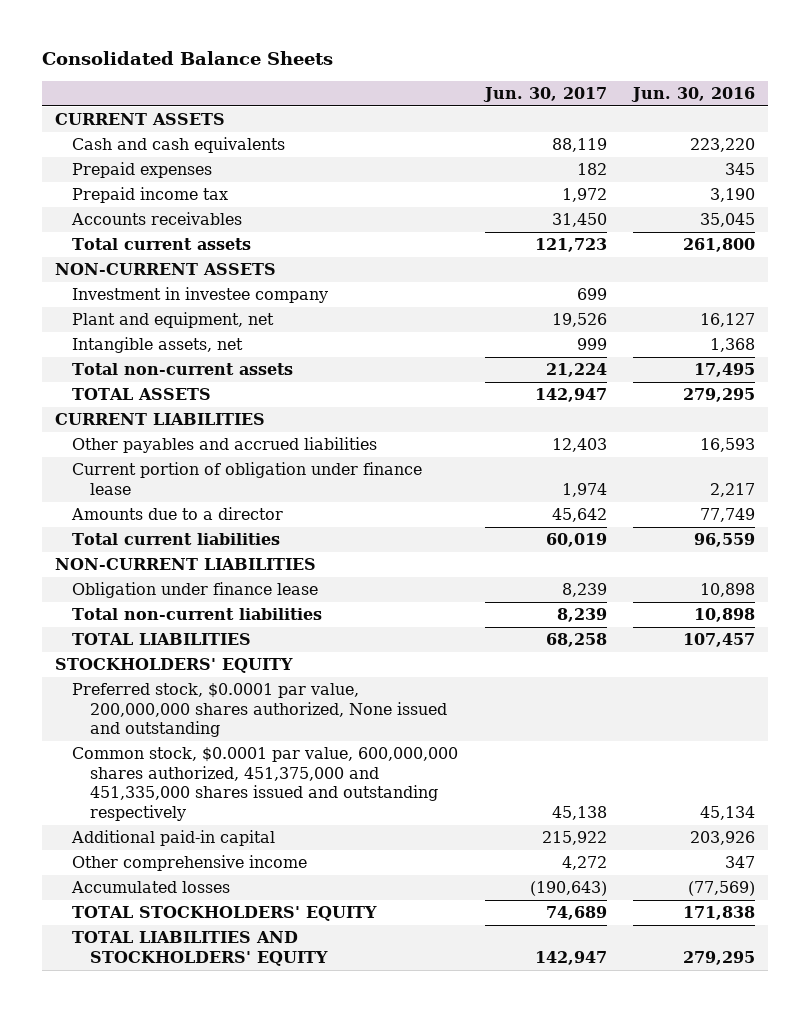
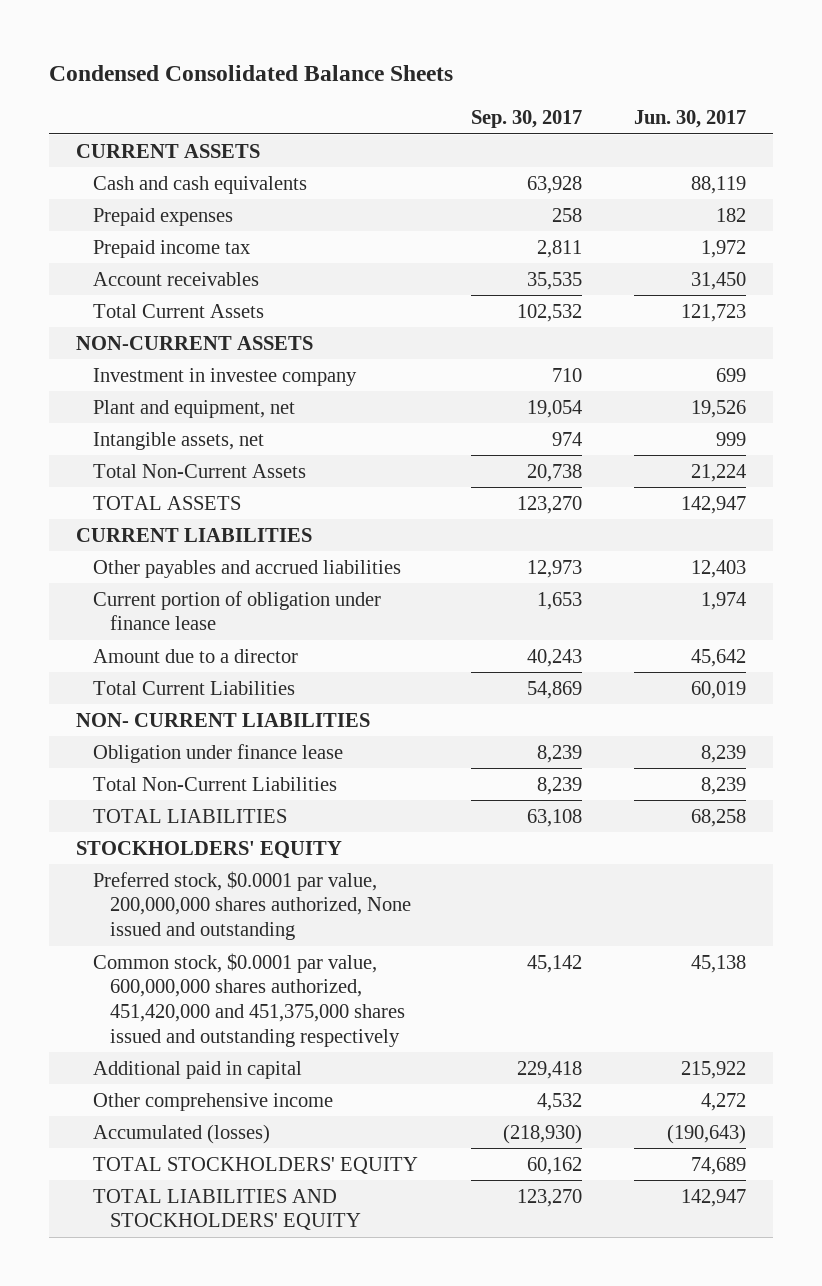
- Consolidated Balance Sheets
+ Condensed Consolidated Balance Sheets
- | Jun. 30, 2017 | Jun. 30, 2016
+ | Sep. 30, 2017 | Jun. 30, 2017
- Accounts receivables | 31,450 | 35,045
- Total current assets | 121,723 | 261,800
+ Account receivables | 35,535 | 31,450
+ Total Current Assets | 102,532 | 121,723
- Total non-current assets | 21,224 | 17,495
+ Total Non-Current Assets | 20,738 | 21,224
- Amounts due to a director | 45,642 | 77,749
- Total current liabilities | 60,019 | 96,559
- NON-CURRENT LIABILITIES
+ Amount due to a director | 40,243 | 45,642
+ Total Current Liabilities | 54,869 | 60,019
+ NON- CURRENT LIABILITIES
- Total non-current liabilities | 8,239 | 10,898
+ Total Non-Current Liabilities | 8,239 | 8,239
- Common stock, $0.0001 par value, 600,000,000 shares authorized, 451,375,000 and 451,335,000 shares issued and outstanding respectively | 45,138 | 45,134
- Additional paid-in capital | 215,922 | 203,926
+ Common stock, $0.0001 par value, 600,000,000 shares authorized, 451,420,000 and 451,375,000 shares issued and outstanding respectively | 45,142 | 45,138
+ Additional paid in capital | 229,418 | 215,922
- Accumulated losses | (190,643) | (77,569)
+ Accumulated (losses) | (218,930) | (190,643)

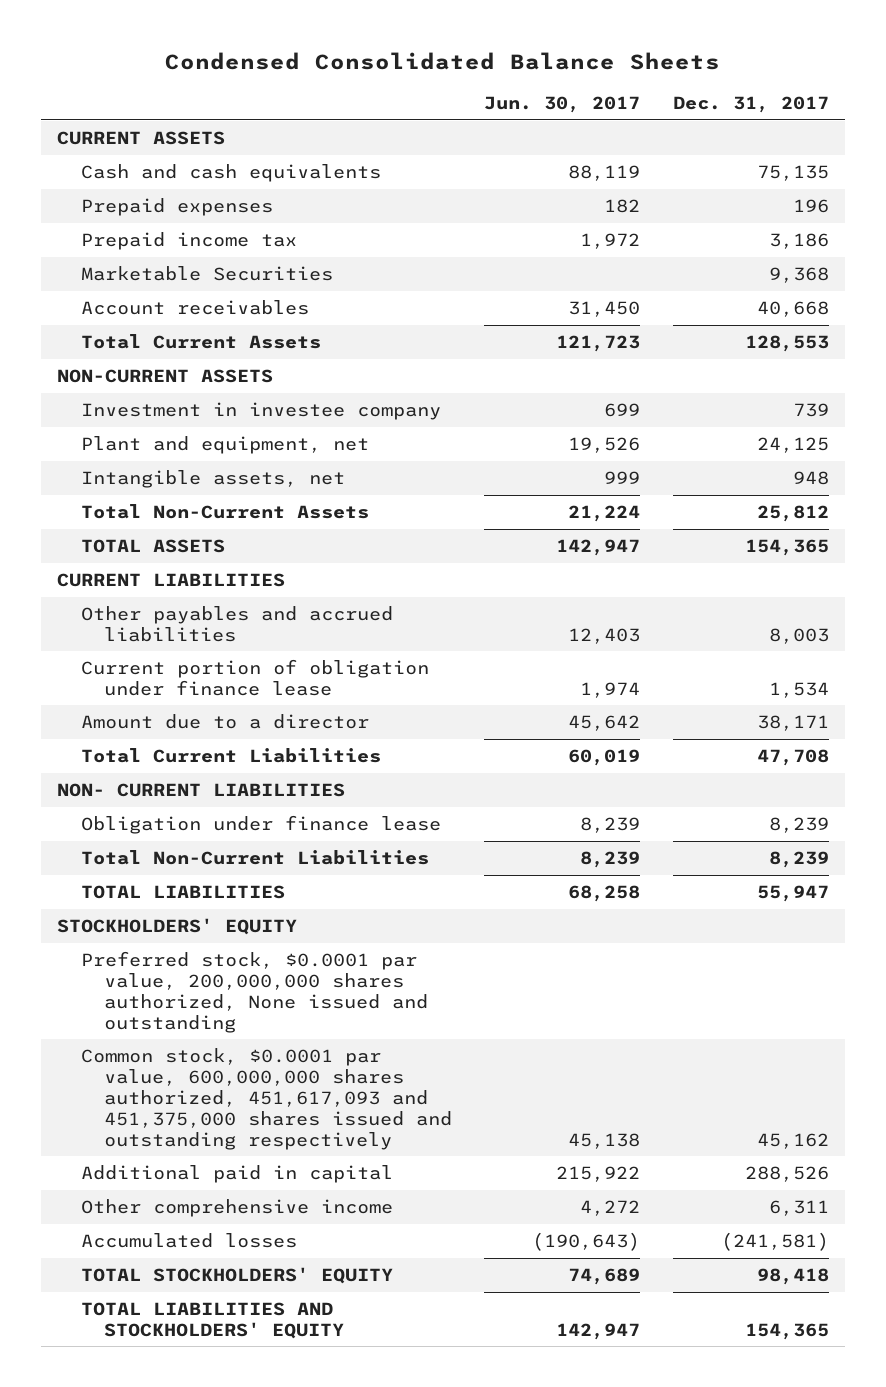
- | Sep. 30, 2017 | Jun. 30, 2017
+ | Jun. 30, 2017 | Dec. 31, 2017
+ Marketable Securities | | 9,368
- Common stock, $0.0001 par value, 600,000,000 shares authorized, 451,420,000 and 451,375,000 shares issued and outstanding respectively | 45,142 | 45,138
+ Common stock, $0.0001 par value, 600,000,000 shares authorized, 451,617,093 and 451,375,000 shares issued and outstanding respectively | 45,138 | 45,162
- Accumulated (losses) | (218,930) | (190,643)
+ Accumulated losses | (190,643) | (241,581)

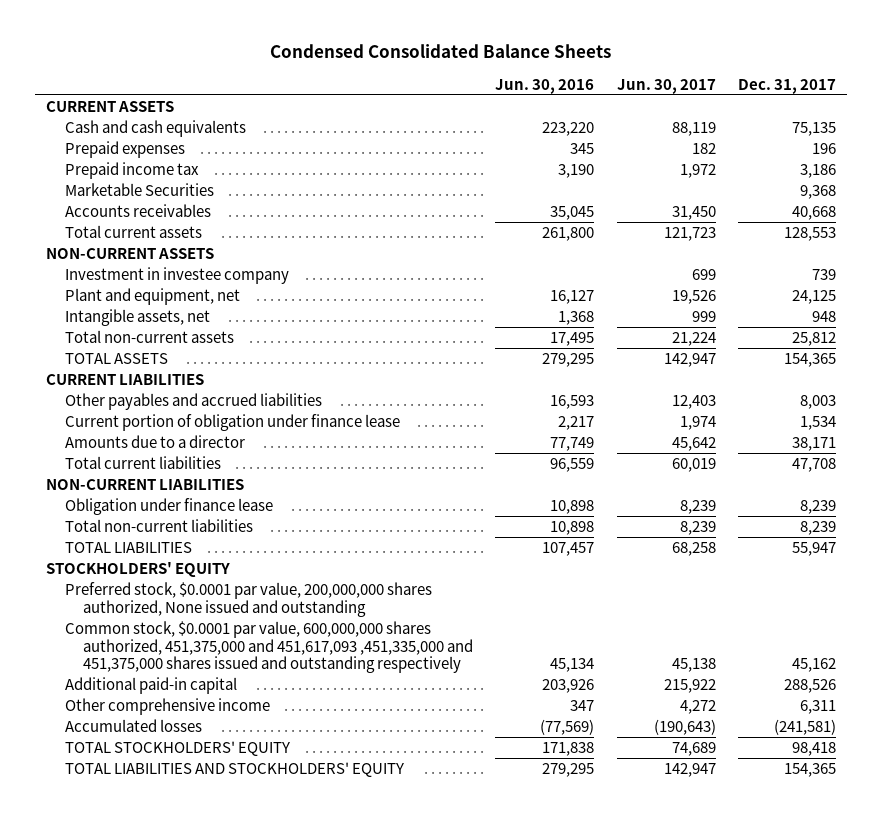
- | Jun. 30, 2017 | Dec. 31, 2017
+ | Jun. 30, 2016 | Jun. 30, 2017 | Dec. 31, 2017
- Account receivables | 31,450 | 40,668
- Total Current Assets | 121,723 | 128,553
+ Accounts receivables | 35,045 | 31,450 | 40,668
+ Total current assets | 261,800 | 121,723 | 128,553
- Total Non-Current Assets | 21,224 | 25,812
+ Total non-current assets | 17,495 | 21,224 | 25,812
- Amount due to a director | 45,642 | 38,171
- Total Current Liabilities | 60,019 | 47,708
- NON- CURRENT LIABILITIES
+ Amounts due to a director | 77,749 | 45,642 | 38,171
+ Total current liabilities | 96,559 | 60,019 | 47,708
+ NON-CURRENT LIABILITIES
- Total Non-Current Liabilities | 8,239 | 8,239
+ Total non-current liabilities | 10,898 | 8,239 | 8,239
- Common stock, $0.0001 par value, 600,000,000 shares authorized, 451,617,093 and 451,375,000 shares issued and outstanding respectively | 45,138 | 45,162
- Additional paid in capital | 215,922 | 288,526
+ Common stock, $0.0001 par value, 600,000,000 shares authorized, 451,375,000 and 451,617,093 ,451,335,000 and 451,375,000 shares issued and outstanding respectively | 45,134 | 45,138 | 45,162
+ Additional paid-in capital | 203,926 | 215,922 | 288,526

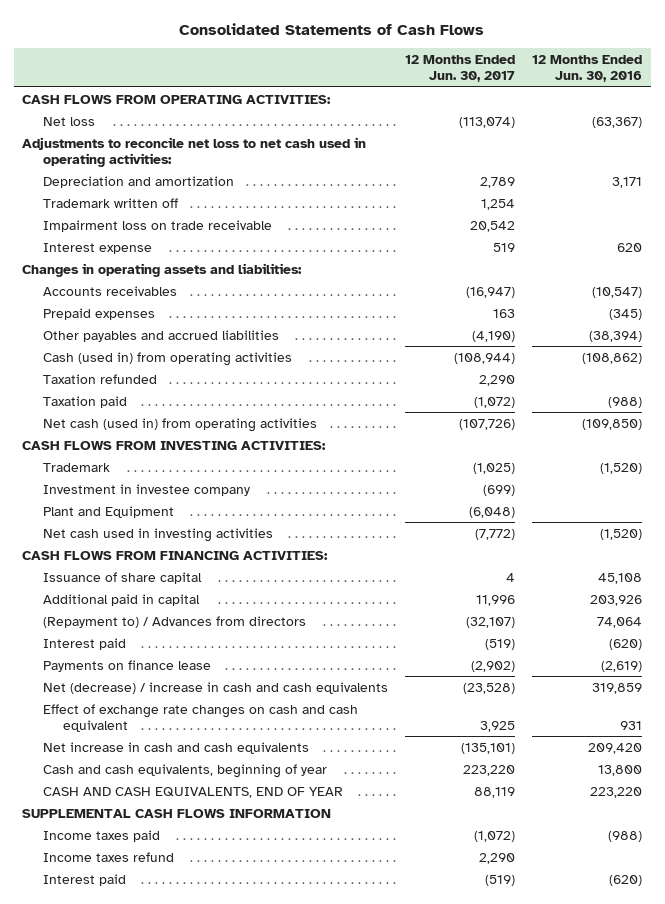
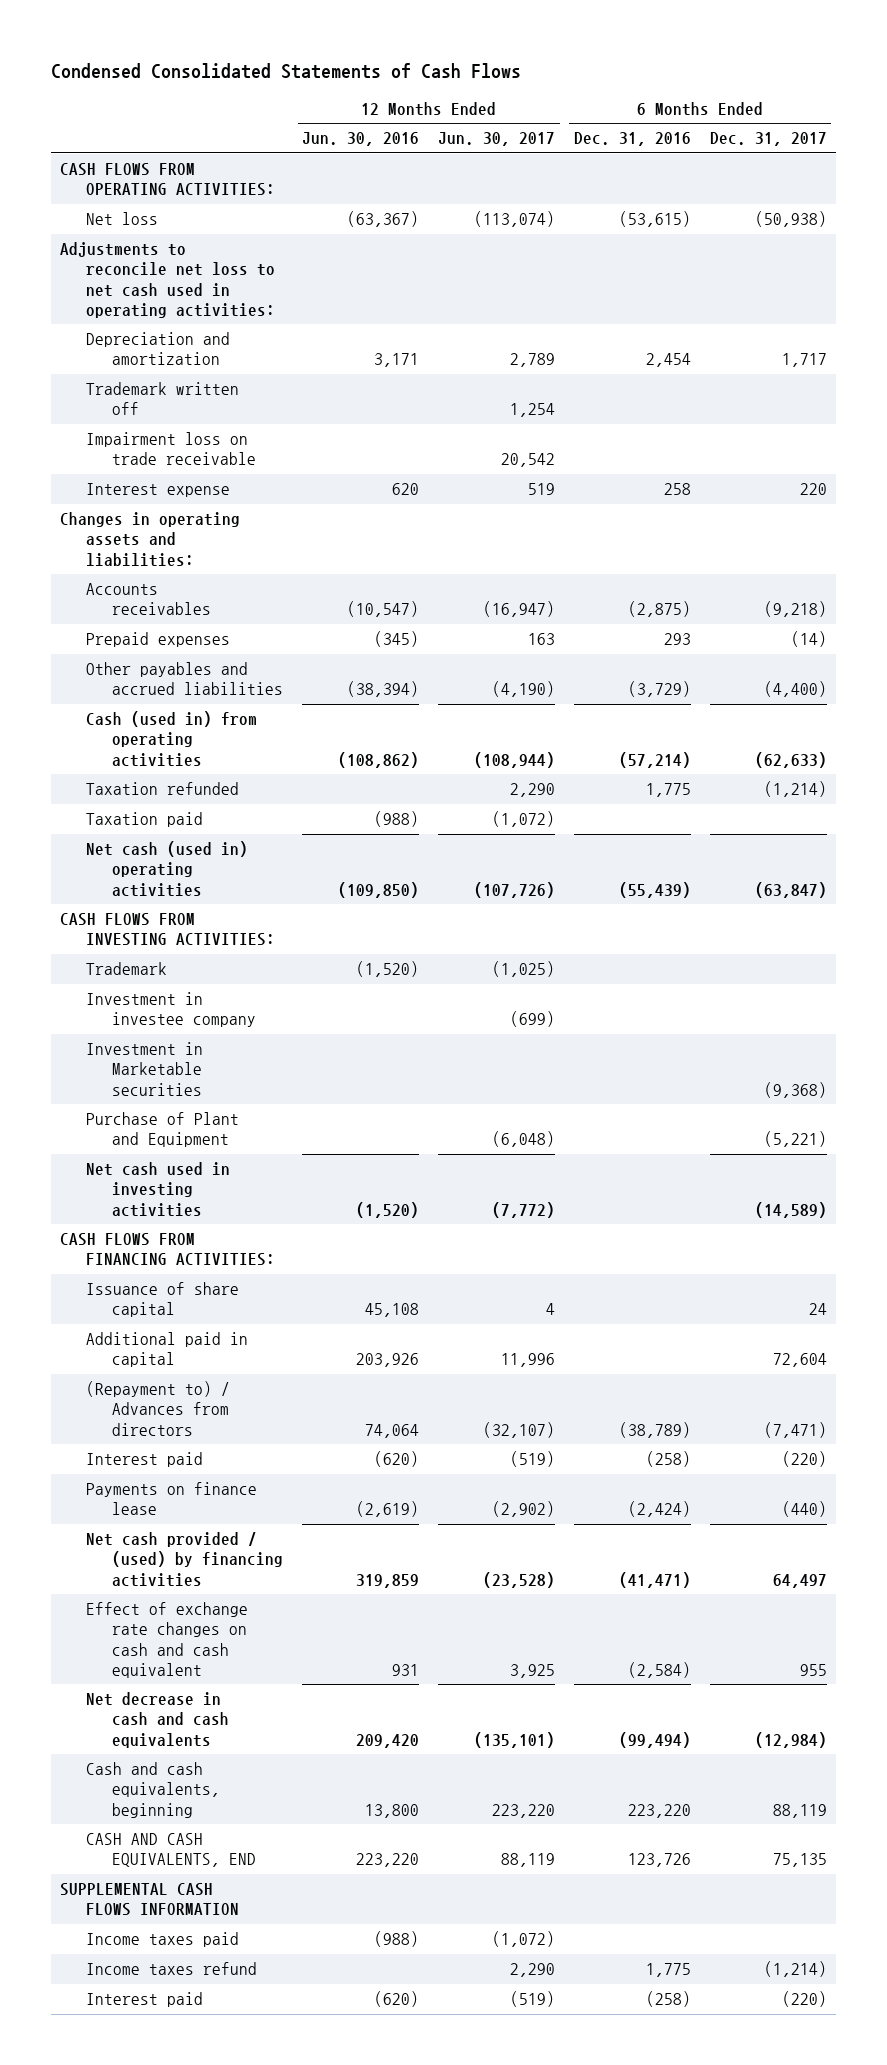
- Consolidated Statements of Cash Flows
+ Condensed Consolidated Statements of Cash Flows
- | 12 Months Ended Jun. 30, 2017 | 12 Months Ended Jun. 30, 2016
+ | 12 Months Ended Jun. 30, 2016 | 12 Months Ended Jun. 30, 2017 | 6 Months Ended Dec. 31, 2016 | 6 Months Ended Dec. 31, 2017
- Net cash (used in) from operating activities | (107,726) | (109,850)
+ Net cash (used in) operating activities | (109,850) | (107,726) | (55,439) | (63,847)
- Plant and Equipment | (6,048) |
+ Investment in Marketable securities | | | | (9,368)
+ Purchase of Plant and Equipment | | (6,048) | | (5,221)
- Net (decrease) / increase in cash and cash equivalents | (23,528) | 319,859
+ Net cash provided / (used) by financing activities | 319,859 | (23,528) | (41,471) | 64,497
- Net increase in cash and cash equivalents | (135,101) | 209,420
- Cash and cash equivalents, beginning of year | 223,220 | 13,800
- CASH AND CASH EQUIVALENTS, END OF YEAR | 88,119 | 223,220
+ Net decrease in cash and cash equivalents | 209,420 | (135,101) | (99,494) | (12,984)
+ Cash and cash equivalents, beginning | 13,800 | 223,220 | 223,220 | 88,119
+ CASH AND CASH EQUIVALENTS, END | 223,220 | 88,119 | 123,726 | 75,135

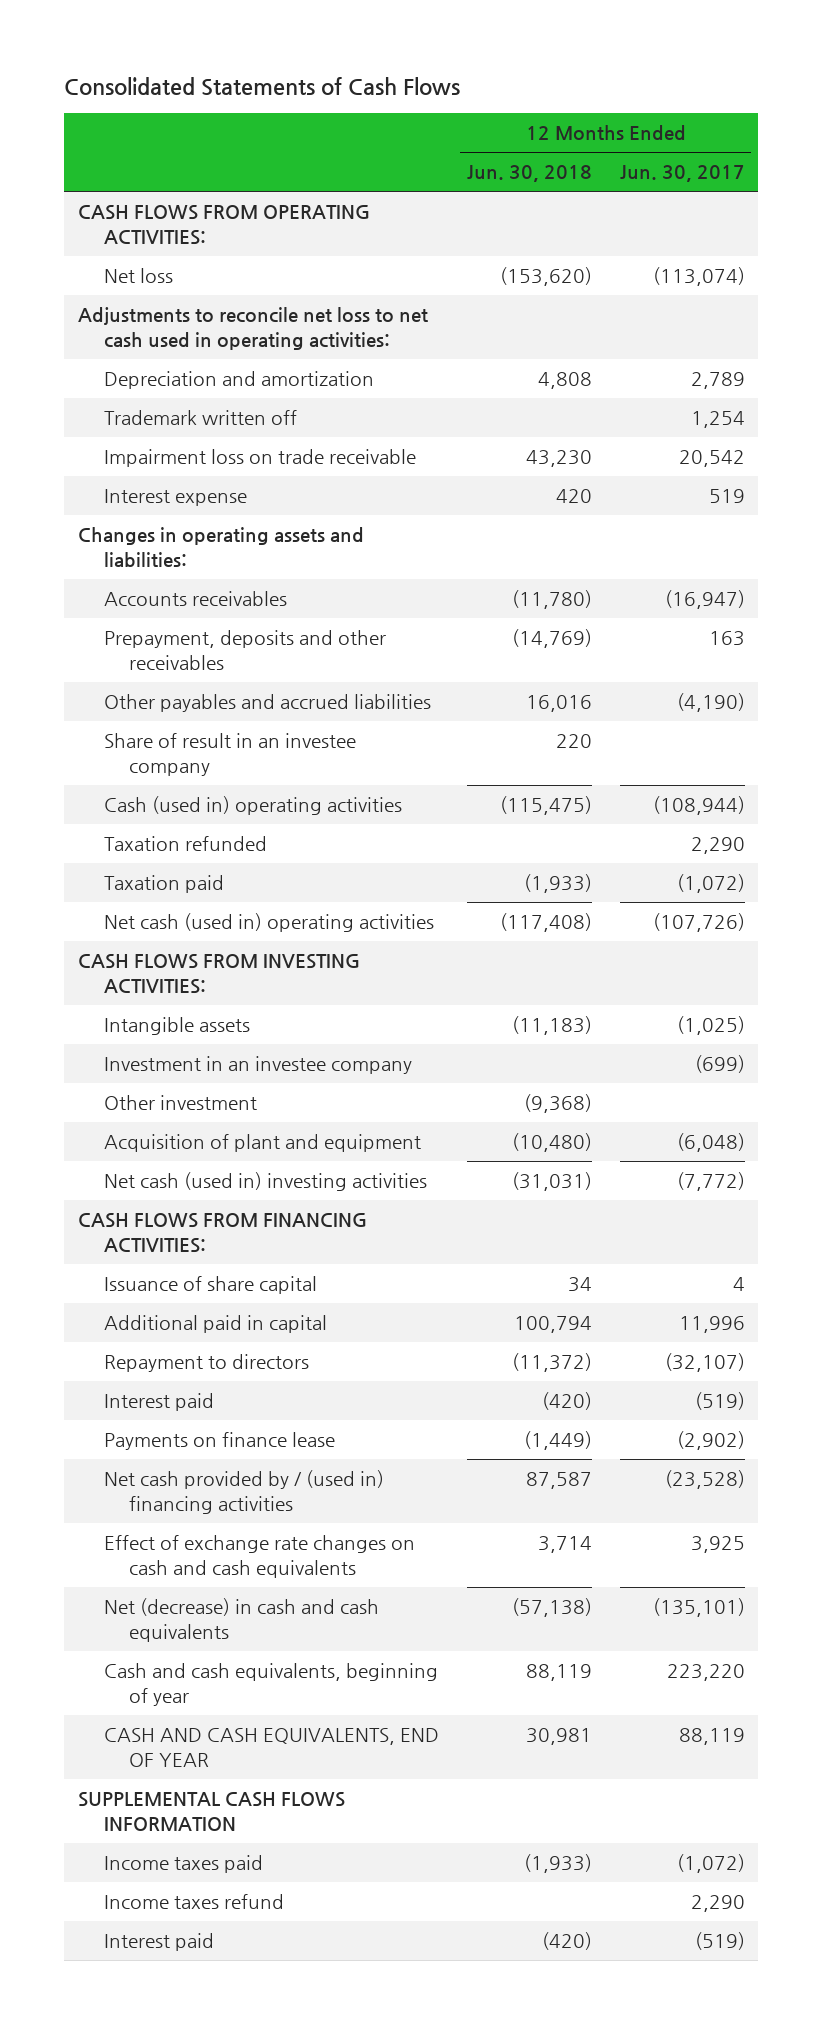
- Condensed Consolidated Statements of Cash Flows
+ Consolidated Statements of Cash Flows
- | 12 Months Ended Jun. 30, 2016 | 12 Months Ended Jun. 30, 2017 | 6 Months Ended Dec. 31, 2016 | 6 Months Ended Dec. 31, 2017
+ | 12 Months Ended Jun. 30, 2018 | 12 Months Ended Jun. 30, 2017
- Prepaid expenses | (345) | 163 | 293 | (14)
+ Prepayment, deposits and other receivables | (14,769) | 163
- Cash (used in) from operating activities | (108,862) | (108,944) | (57,214) | (62,633)
+ Share of result in an investee company | 220 |
+ Cash (used in) operating activities | (115,475) | (108,944)
- Trademark | (1,520) | (1,025) | |
- Investment in investee company | | (699) | |
- Investment in Marketable securities | | | | (9,368)
- Purchase of Plant and Equipment | | (6,048) | | (5,221)
- Net cash used in investing activities | (1,520) | (7,772) | | (14,589)
+ Intangible assets | (11,183) | (1,025)
+ Investment in an investee company | | (699)
+ Other investment | (9,368) |
+ Acquisition of plant and equipment | (10,480) | (6,048)
+ Net cash (used in) investing activities | (31,031) | (7,772)
- (Repayment to) / Advances from directors | 74,064 | (32,107) | (38,789) | (7,471)
+ Repayment to directors | (11,372) | (32,107)
- Net cash provided / (used) by financing activities | 319,859 | (23,528) | (41,471) | 64,497
- Effect of exchange rate changes on cash and cash equivalent | 931 | 3,925 | (2,584) | 955
- Net decrease in cash and cash equivalents | 209,420 | (135,101) | (99,494) | (12,984)
- Cash and cash equivalents, beginning | 13,800 | 223,220 | 223,220 | 88,119
- CASH AND CASH EQUIVALENTS, END | 223,220 | 88,119 | 123,726 | 75,135
+ Net cash provided by / (used in) financing activities | 87,587 | (23,528)
+ Effect of exchange rate changes on cash and cash equivalents | 3,714 | 3,925
+ Net (decrease) in cash and cash equivalents | (57,138) | (135,101)
+ Cash and cash equivalents, beginning of year | 88,119 | 223,220
+ CASH AND CASH EQUIVALENTS, END OF YEAR | 30,981 | 88,119

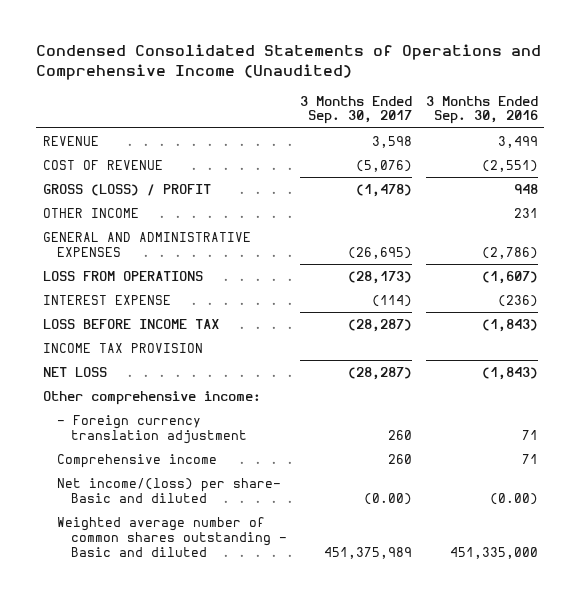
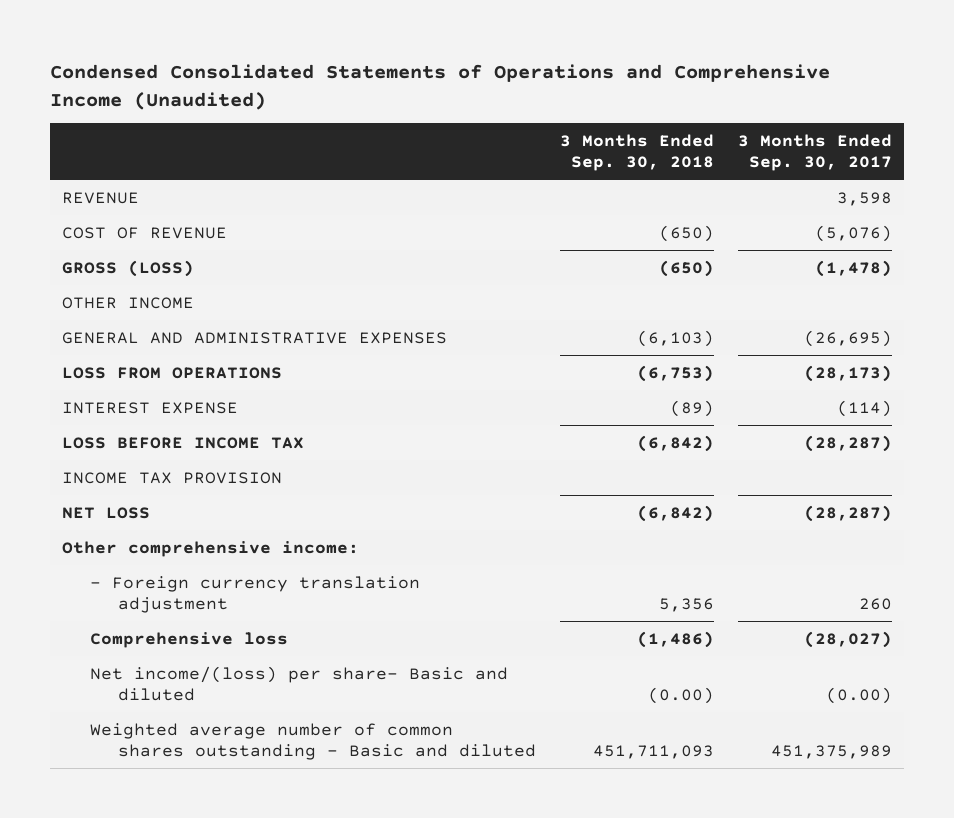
- | 3 Months Ended Sep. 30, 2017 | 3 Months Ended Sep. 30, 2016
+ | 3 Months Ended Sep. 30, 2018 | 3 Months Ended Sep. 30, 2017
- GROSS (LOSS) / PROFIT | (1,478) | 948
+ GROSS (LOSS) | (650) | (1,478)
- Comprehensive income | 260 | 71
+ Comprehensive loss | (1,486) | (28,027)

